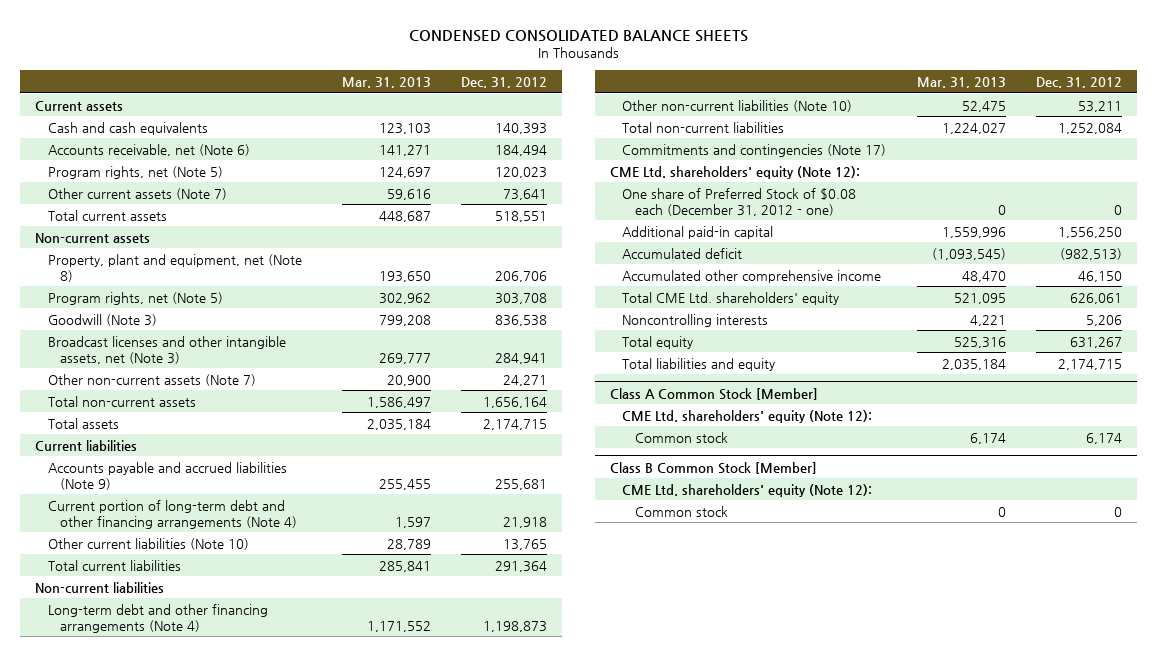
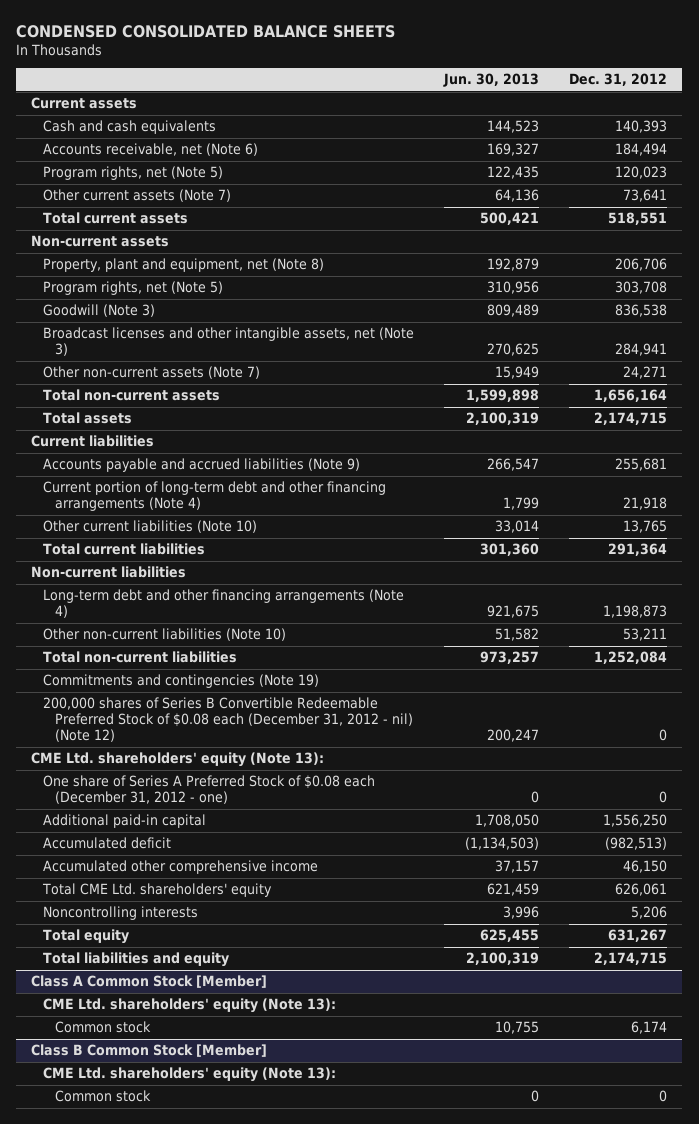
- | Mar. 31, 2013 | Dec. 31, 2012
+ | Jun. 30, 2013 | Dec. 31, 2012
- Commitments and contingencies (Note 17)
- CME Ltd. shareholders' equity (Note 12):
- One share of Preferred Stock of $0.08 each (December 31, 2012 - one) | 0 | 0
+ Commitments and contingencies (Note 19)
+ 200,000 shares of Series B Convertible Redeemable Preferred Stock of $0.08 each (December 31, 2012 - nil) (Note 12) | 200,247 | 0
+ CME Ltd. shareholders' equity (Note 13):
+ One share of Series A Preferred Stock of $0.08 each (December 31, 2012 - one) | 0 | 0
@ Class A Common Stock [Member]
- CME Ltd. shareholders' equity (Note 12):
+ CME Ltd. shareholders' equity (Note 13):
@ Class B Common Stock [Member]
- CME Ltd. shareholders' equity (Note 12):
+ CME Ltd. shareholders' equity (Note 13):

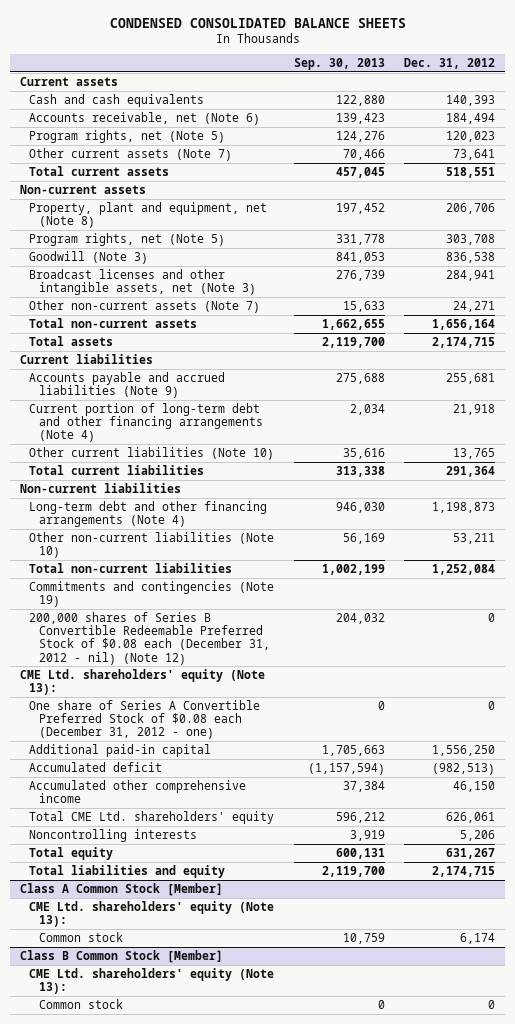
- | Jun. 30, 2013 | Dec. 31, 2012
+ | Sep. 30, 2013 | Dec. 31, 2012
- One share of Series A Preferred Stock of $0.08 each (December 31, 2012 - one) | 0 | 0
+ One share of Series A Convertible Preferred Stock of $0.08 each (December 31, 2012 - one) | 0 | 0

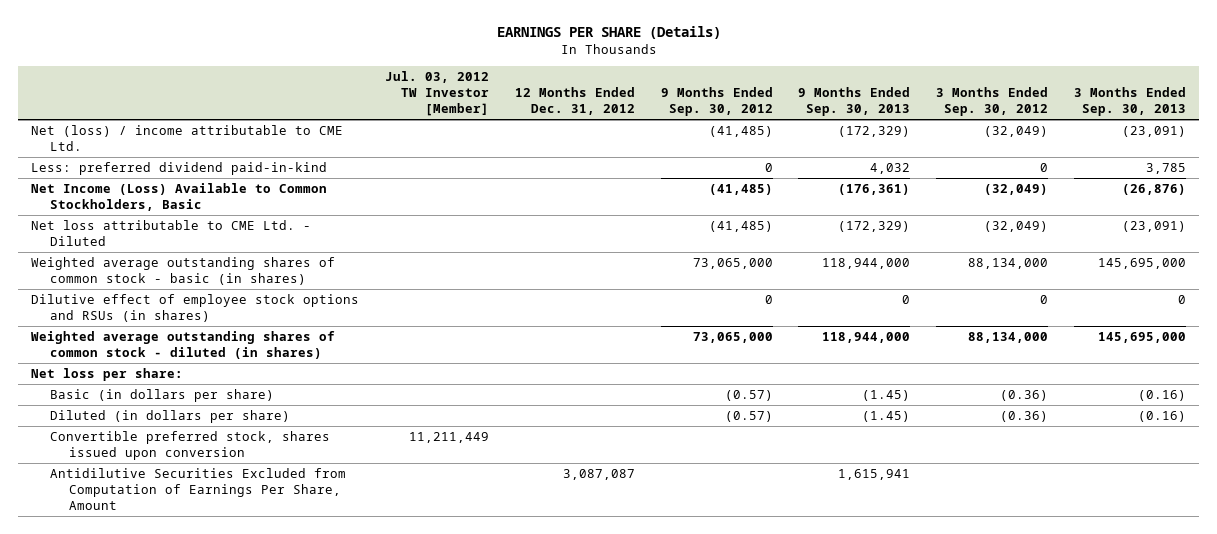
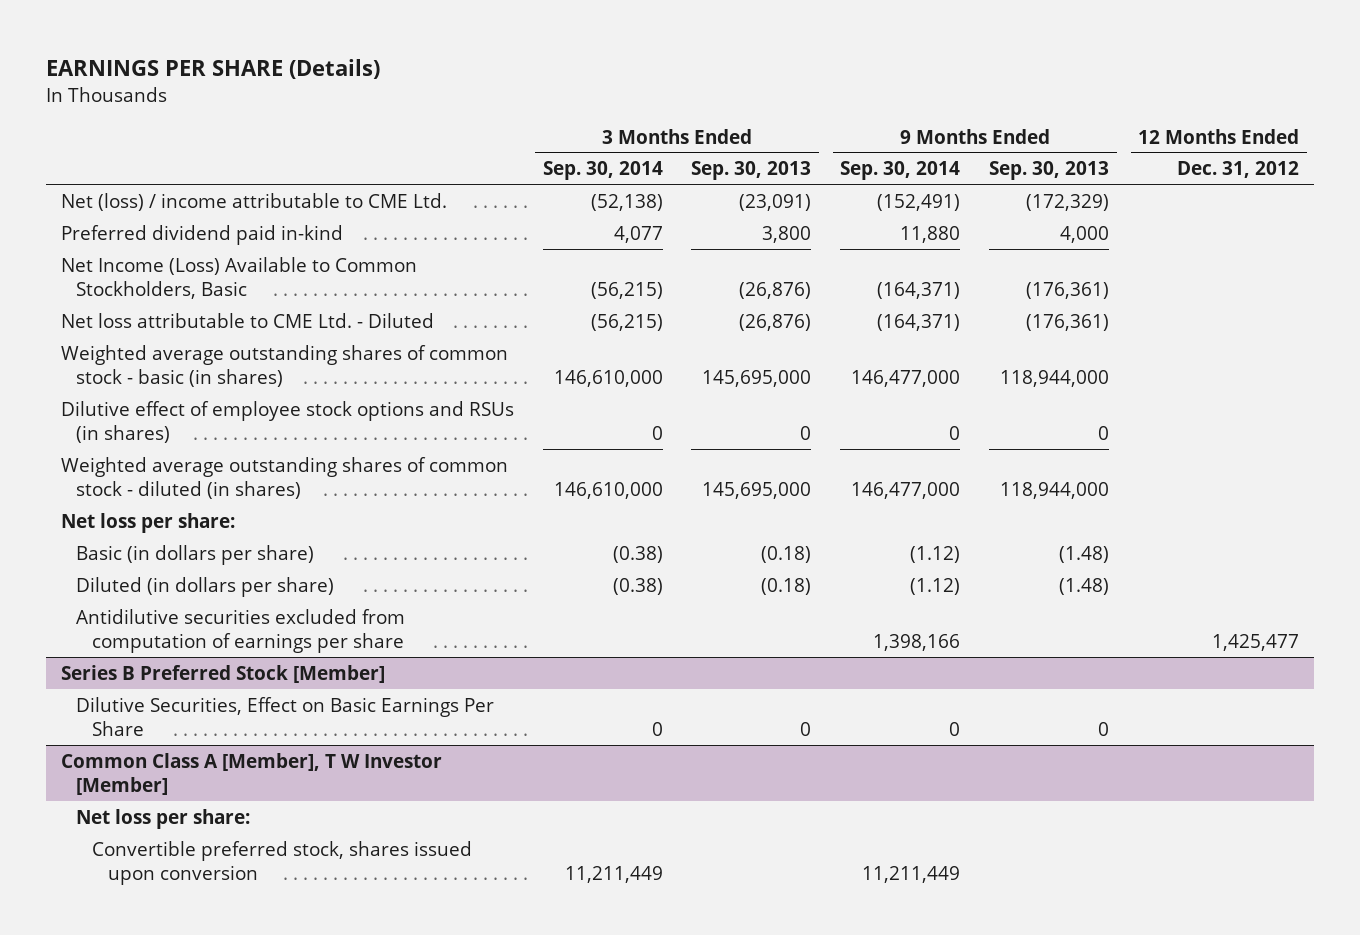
- | Jul. 03, 2012 TW Investor [Member] | 12 Months Ended Dec. 31, 2012 | 9 Months Ended Sep. 30, 2012 | 9 Months Ended Sep. 30, 2013 | 3 Months Ended Sep. 30, 2012 | 3 Months Ended Sep. 30, 2013
+ | 3 Months Ended Sep. 30, 2014 | 3 Months Ended Sep. 30, 2013 | 9 Months Ended Sep. 30, 2014 | 9 Months Ended Sep. 30, 2013 | 12 Months Ended Dec. 31, 2012
- Less: preferred dividend paid-in-kind | | | 0 | 4,032 | 0 | 3,785
+ Preferred dividend paid in-kind | 4,077 | 3,800 | 11,880 | 4,000 |
- Net loss attributable to CME Ltd. - Diluted | | | (41,485) | (172,329) | (32,049) | (23,091)
+ Net loss attributable to CME Ltd. - Diluted | (56,215) | (26,876) | (164,371) | (176,361) |
- Basic (in dollars per share) | | | (0.57) | (1.45) | (0.36) | (0.16)
- Diluted (in dollars per share) | | | (0.57) | (1.45) | (0.36) | (0.16)
+ Basic (in dollars per share) | (0.38) | (0.18) | (1.12) | (1.48) |
+ Diluted (in dollars per share) | (0.38) | (0.18) | (1.12) | (1.48) |
+ Antidilutive securities excluded from computation of earnings per share | | | 1,398,166 | | 1,425,477
+ Series B Preferred Stock [Member]
+ Dilutive Securities, Effect on Basic Earnings Per Share | 0 | 0 | 0 | 0 |
+ Common Class A [Member], T W Investor [Member]
+ Net loss per share:
- Antidilutive Securities Excluded from Computation of Earnings Per Share, Amount | | 3,087,087 | | 1,615,941 | |

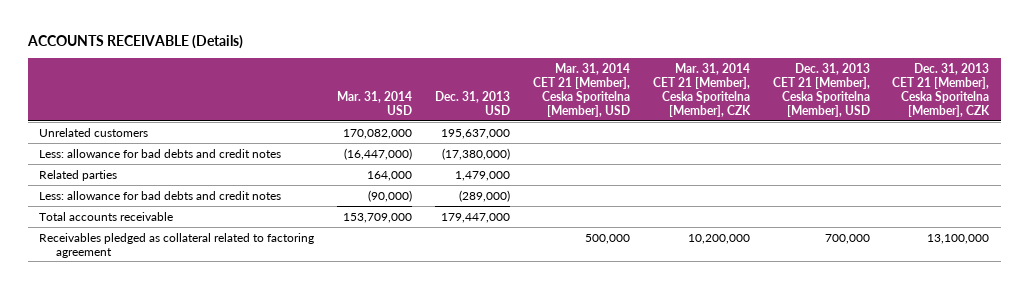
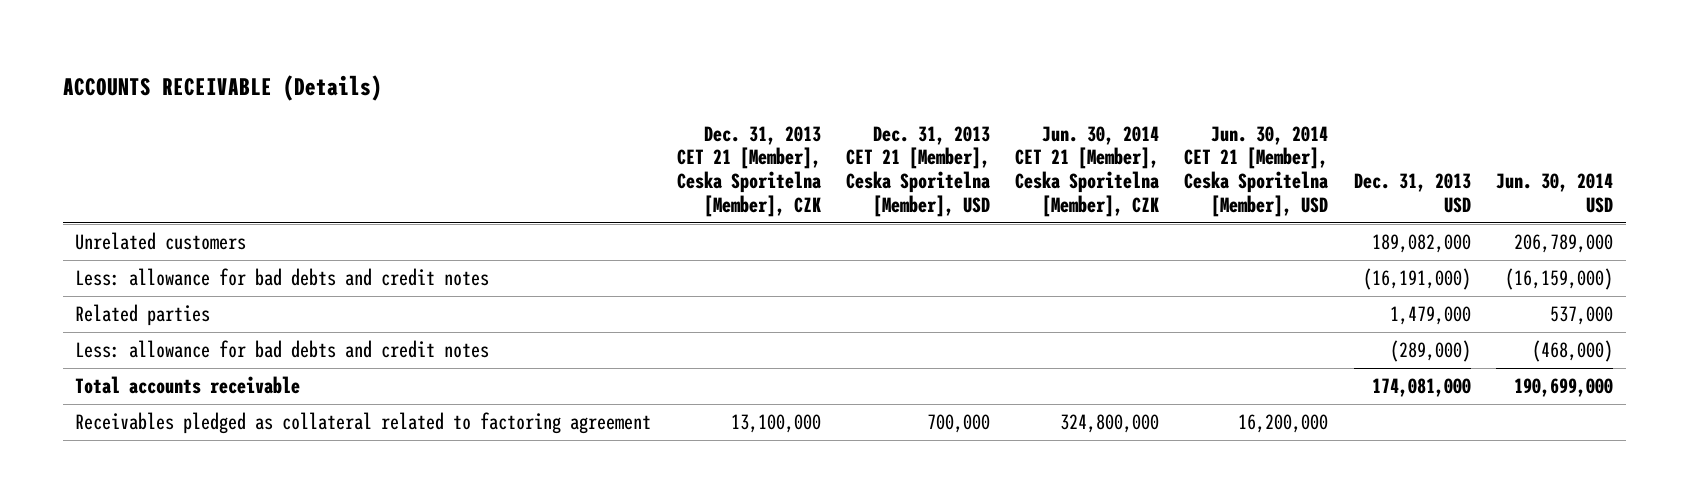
- | Mar. 31, 2014 USD | Dec. 31, 2013 USD | Mar. 31, 2014 CET 21 [Member], Ceska Sporitelna [Member], USD | Mar. 31, 2014 CET 21 [Member], Ceska Sporitelna [Member], CZK | Dec. 31, 2013 CET 21 [Member], Ceska Sporitelna [Member], USD | Dec. 31, 2013 CET 21 [Member], Ceska Sporitelna [Member], CZK
+ | Dec. 31, 2013 CET 21 [Member], Ceska Sporitelna [Member], CZK | Dec. 31, 2013 CET 21 [Member], Ceska Sporitelna [Member], USD | Jun. 30, 2014 CET 21 [Member], Ceska Sporitelna [Member], CZK | Jun. 30, 2014 CET 21 [Member], Ceska Sporitelna [Member], USD | Dec. 31, 2013 USD | Jun. 30, 2014 USD
- Unrelated customers | 170,082,000 | 195,637,000 | | | |
- Less: allowance for bad debts and credit notes | (16,447,000) | (17,380,000) | | | |
+ Unrelated customers | | | | | 189,082,000 | 206,789,000
+ Less: allowance for bad debts and credit notes | | | | | (16,191,000) | (16,159,000)
- Total accounts receivable | 153,709,000 | 179,447,000 | | | |
+ Total accounts receivable | | | | | 174,081,000 | 190,699,000

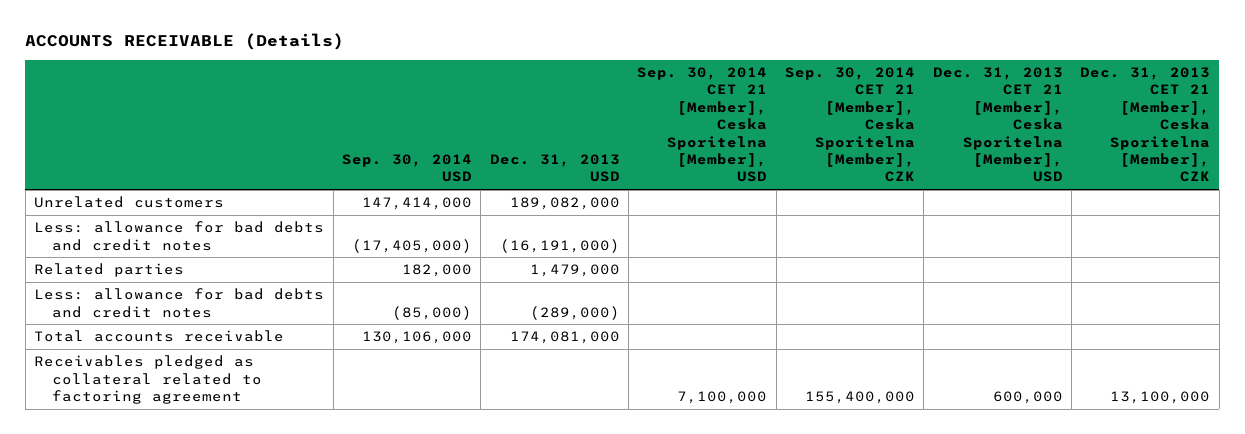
- | Dec. 31, 2013 CET 21 [Member], Ceska Sporitelna [Member], CZK | Dec. 31, 2013 CET 21 [Member], Ceska Sporitelna [Member], USD | Jun. 30, 2014 CET 21 [Member], Ceska Sporitelna [Member], CZK | Jun. 30, 2014 CET 21 [Member], Ceska Sporitelna [Member], USD | Dec. 31, 2013 USD | Jun. 30, 2014 USD
+ | Sep. 30, 2014 USD | Dec. 31, 2013 USD | Sep. 30, 2014 CET 21 [Member], Ceska Sporitelna [Member], USD | Sep. 30, 2014 CET 21 [Member], Ceska Sporitelna [Member], CZK | Dec. 31, 2013 CET 21 [Member], Ceska Sporitelna [Member], USD | Dec. 31, 2013 CET 21 [Member], Ceska Sporitelna [Member], CZK
- Receivables pledged as collateral related to factoring agreement | 13,100,000 | 700,000 | 324,800,000 | 16,200,000 | |
+ Receivables pledged as collateral related to factoring agreement | | | 7,100,000 | 155,400,000 | 600,000 | 13,100,000

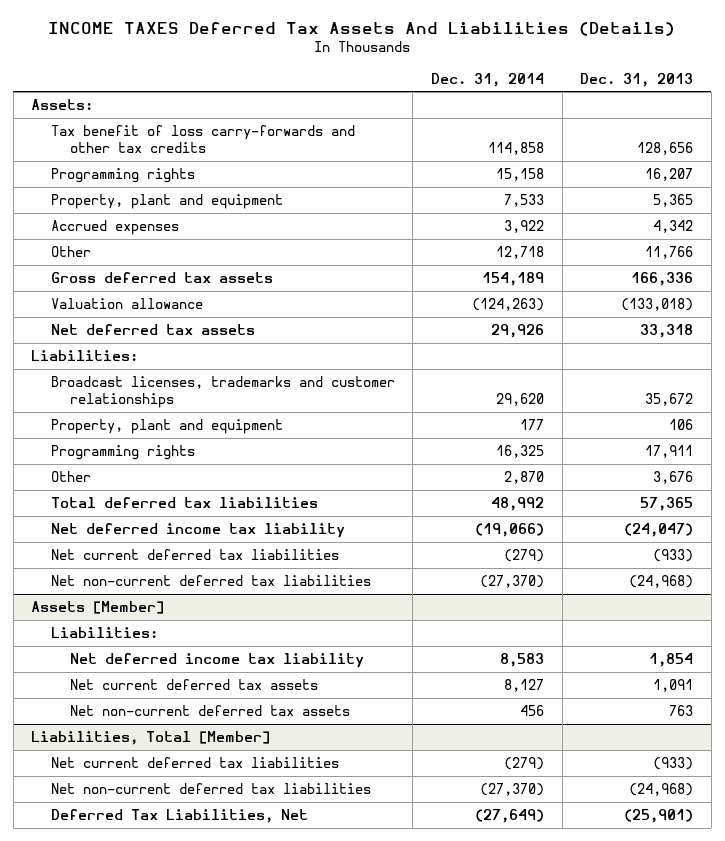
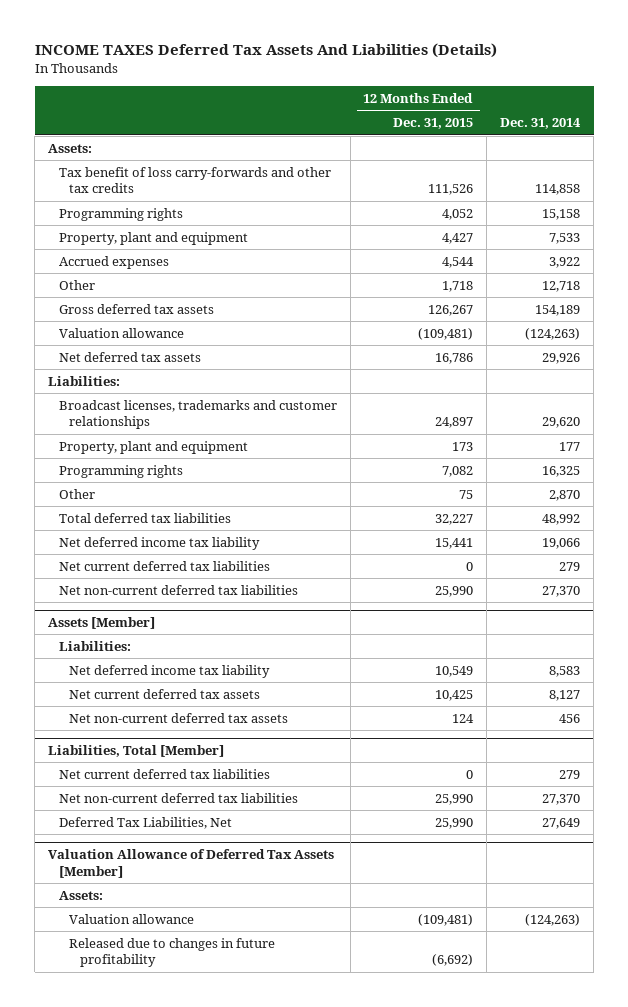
- | Dec. 31, 2014 | Dec. 31, 2013
+ | 12 Months Ended Dec. 31, 2015 | Dec. 31, 2014
- Net deferred income tax liability | (19,066) | (24,047)
- Net current deferred tax liabilities | (279) | (933)
- Net non-current deferred tax liabilities | (27,370) | (24,968)
+ Net deferred income tax liability | 15,441 | 19,066
+ Net current deferred tax liabilities | 0 | 279
+ Net non-current deferred tax liabilities | 25,990 | 27,370
@ Liabilities, Total [Member]
- Net current deferred tax liabilities | (279) | (933)
- Net non-current deferred tax liabilities | (27,370) | (24,968)
- Deferred Tax Liabilities, Net | (27,649) | (25,901)
+ Net current deferred tax liabilities | 0 | 279
+ Net non-current deferred tax liabilities | 25,990 | 27,370
+ Deferred Tax Liabilities, Net | 25,990 | 27,649
+ Valuation Allowance of Deferred Tax Assets [Member]
+ Assets:
+ Valuation allowance | (109,481) | (124,263)
+ Released due to changes in future profitability | (6,692) |

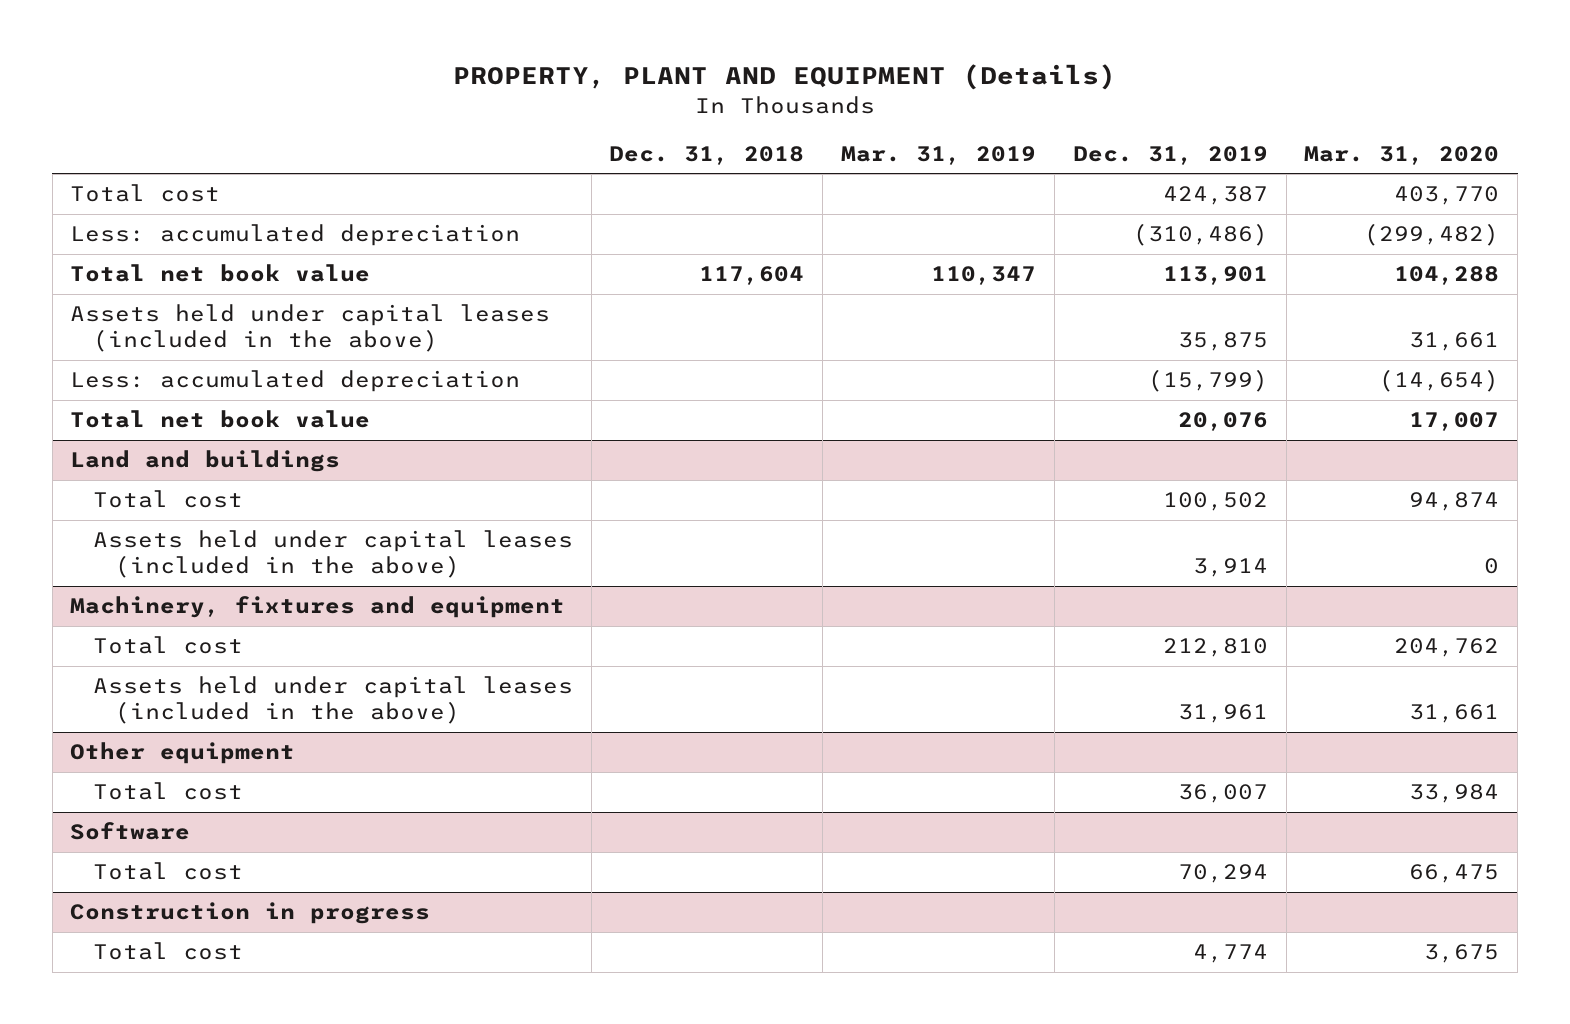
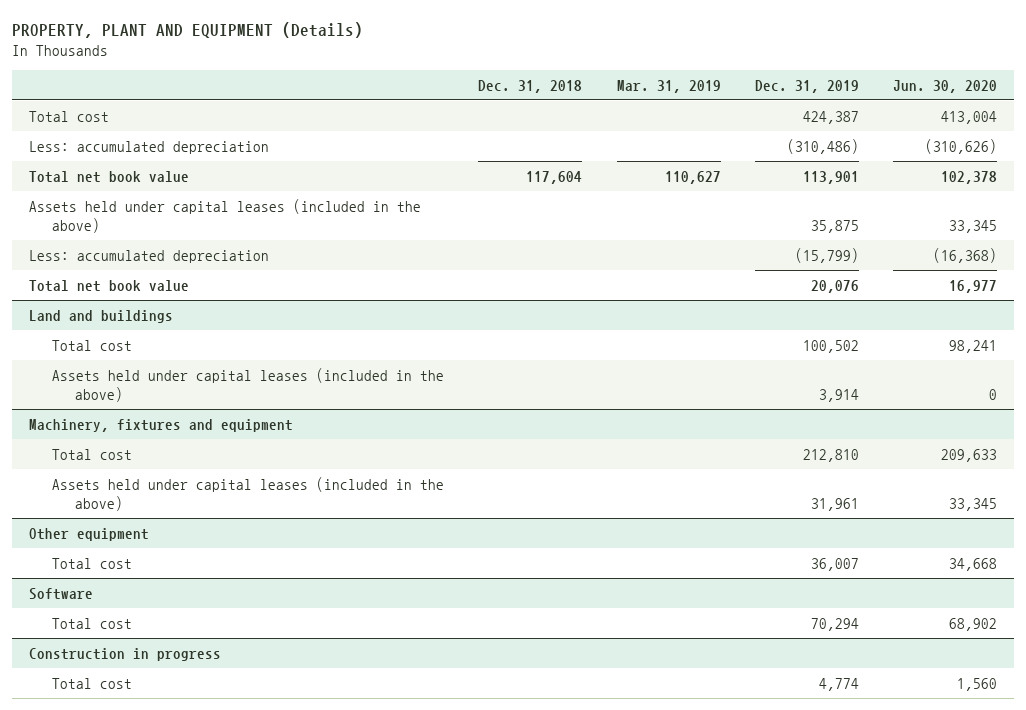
- | Dec. 31, 2018 | Mar. 31, 2019 | Dec. 31, 2019 | Mar. 31, 2020
+ | Dec. 31, 2018 | Mar. 31, 2019 | Dec. 31, 2019 | Jun. 30, 2020
- Total net book value | 117,604 | 110,347 | 113,901 | 104,288
+ Total net book value | 117,604 | 110,627 | 113,901 | 102,378

